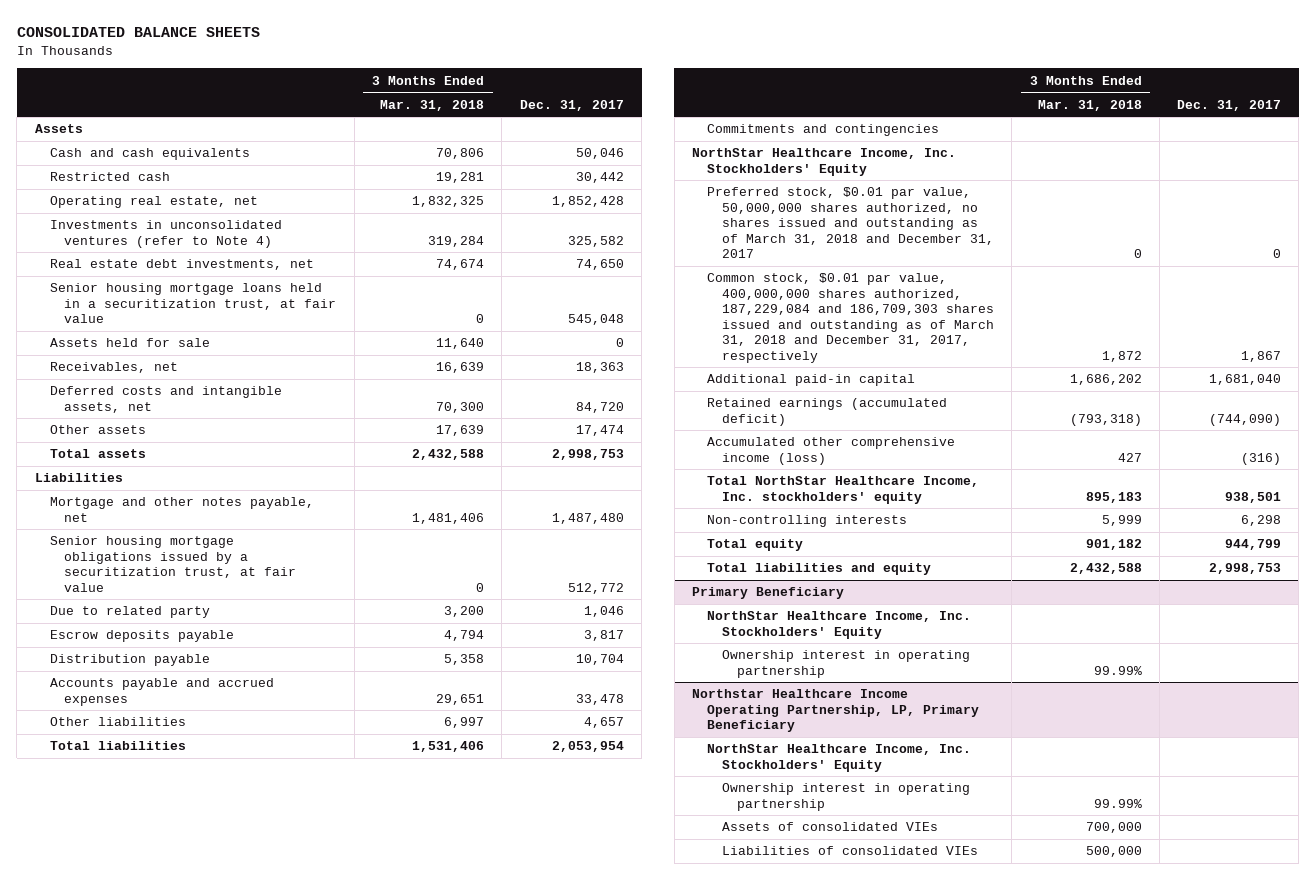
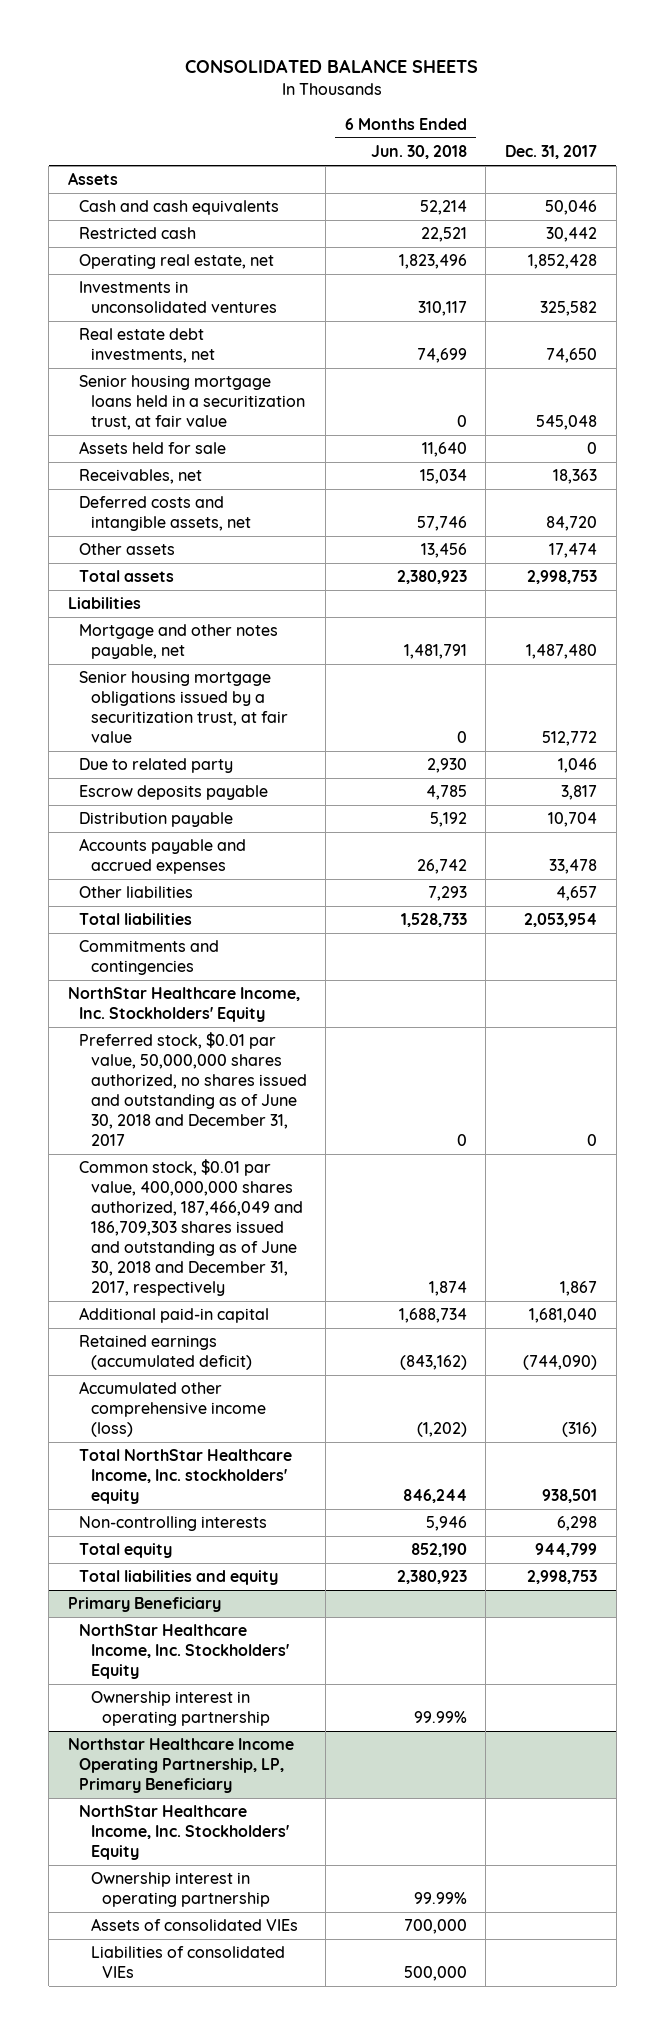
- | 3 Months Ended Mar. 31, 2018 | Dec. 31, 2017
+ | 6 Months Ended Jun. 30, 2018 | Dec. 31, 2017
- Investments in unconsolidated ventures (refer to Note 4) | 319,284 | 325,582
+ Investments in unconsolidated ventures | 310,117 | 325,582
- Preferred stock, $0.01 par value, 50,000,000 shares authorized, no shares issued and outstanding as of March 31, 2018 and December 31, 2017 | 0 | 0
- Common stock, $0.01 par value, 400,000,000 shares authorized, 187,229,084 and 186,709,303 shares issued and outstanding as of March 31, 2018 and December 31, 2017, respectively | 1,872 | 1,867
+ Preferred stock, $0.01 par value, 50,000,000 shares authorized, no shares issued and outstanding as of June 30, 2018 and December 31, 2017 | 0 | 0
+ Common stock, $0.01 par value, 400,000,000 shares authorized, 187,466,049 and 186,709,303 shares issued and outstanding as of June 30, 2018 and December 31, 2017, respectively | 1,874 | 1,867

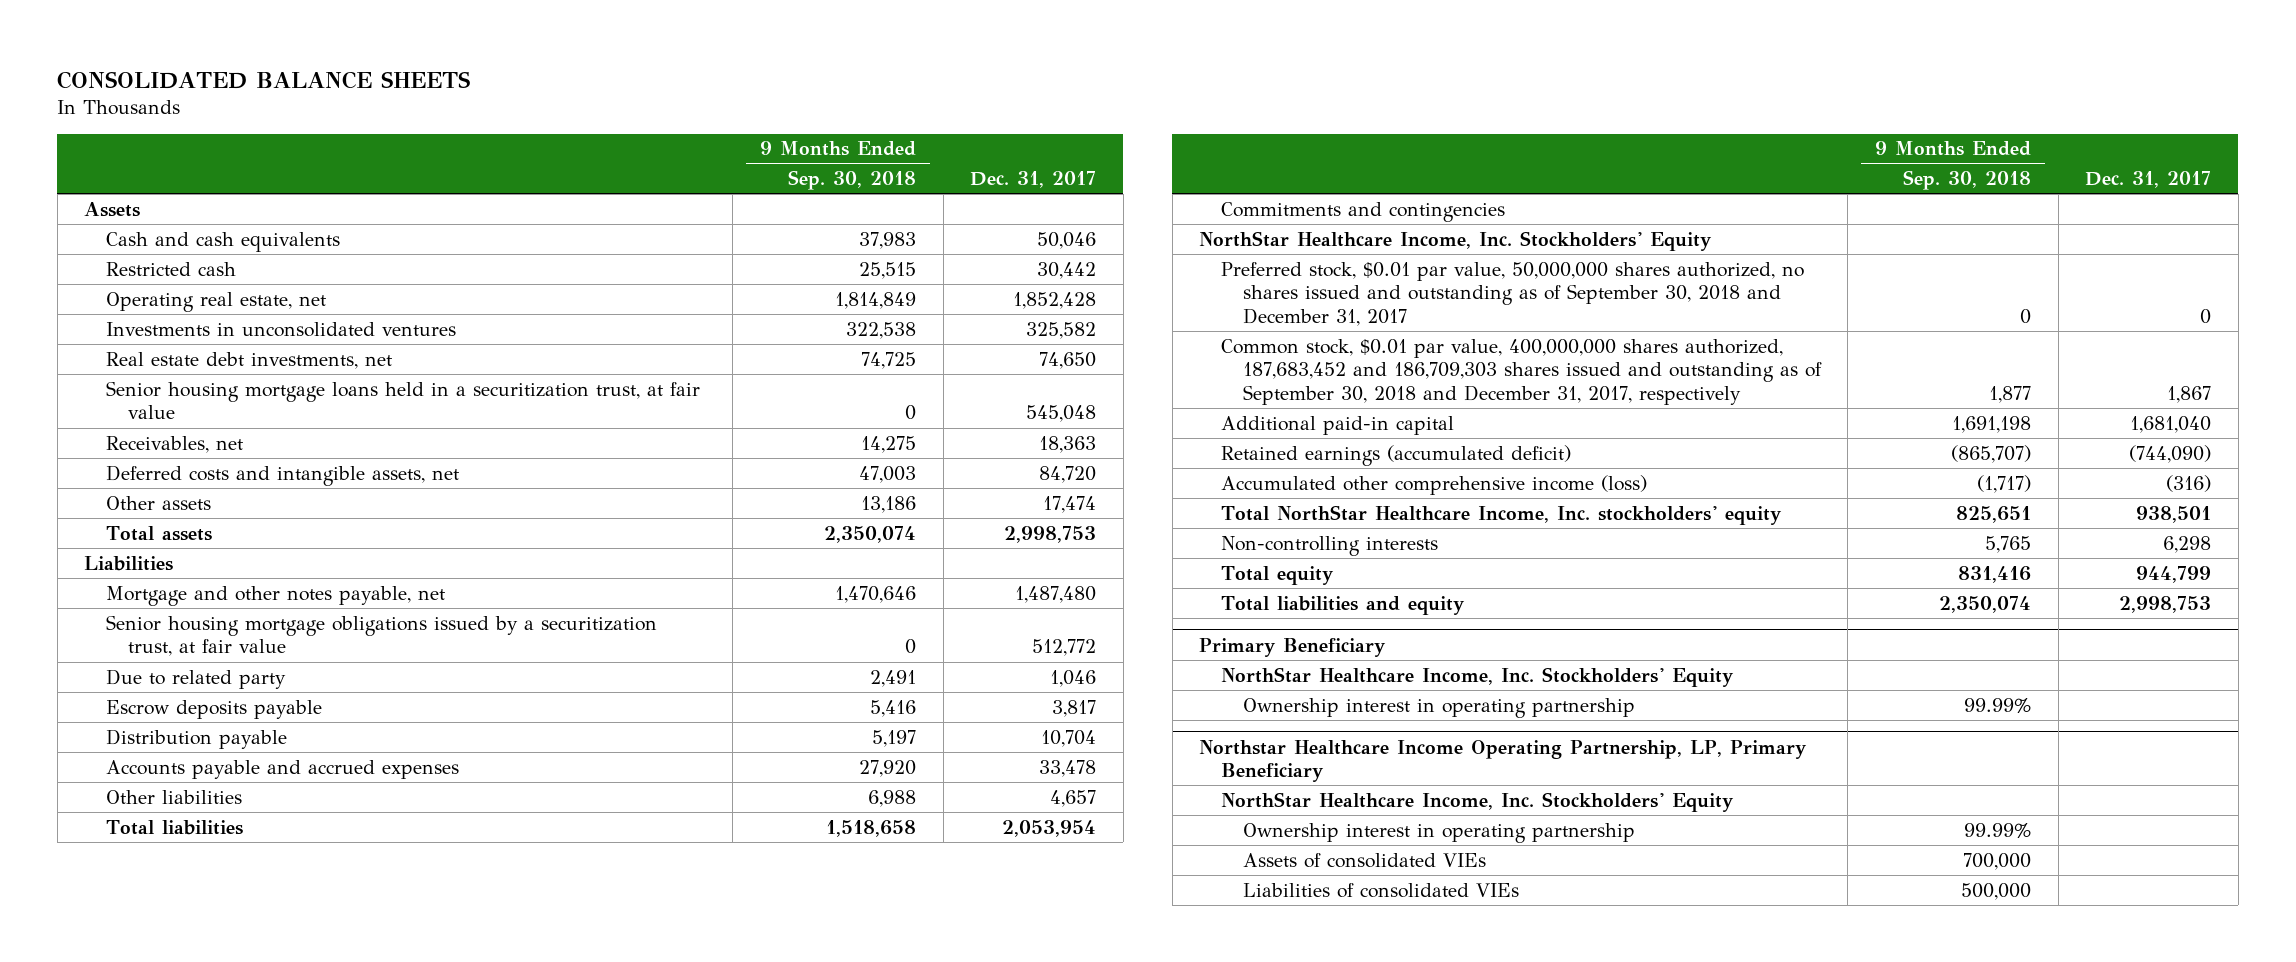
- | 6 Months Ended Jun. 30, 2018 | Dec. 31, 2017
+ | 9 Months Ended Sep. 30, 2018 | Dec. 31, 2017
- Assets held for sale | 11,640 | 0
- Preferred stock, $0.01 par value, 50,000,000 shares authorized, no shares issued and outstanding as of June 30, 2018 and December 31, 2017 | 0 | 0
- Common stock, $0.01 par value, 400,000,000 shares authorized, 187,466,049 and 186,709,303 shares issued and outstanding as of June 30, 2018 and December 31, 2017, respectively | 1,874 | 1,867
+ Preferred stock, $0.01 par value, 50,000,000 shares authorized, no shares issued and outstanding as of September 30, 2018 and December 31, 2017 | 0 | 0
+ Common stock, $0.01 par value, 400,000,000 shares authorized, 187,683,452 and 186,709,303 shares issued and outstanding as of September 30, 2018 and December 31, 2017, respectively | 1,877 | 1,867

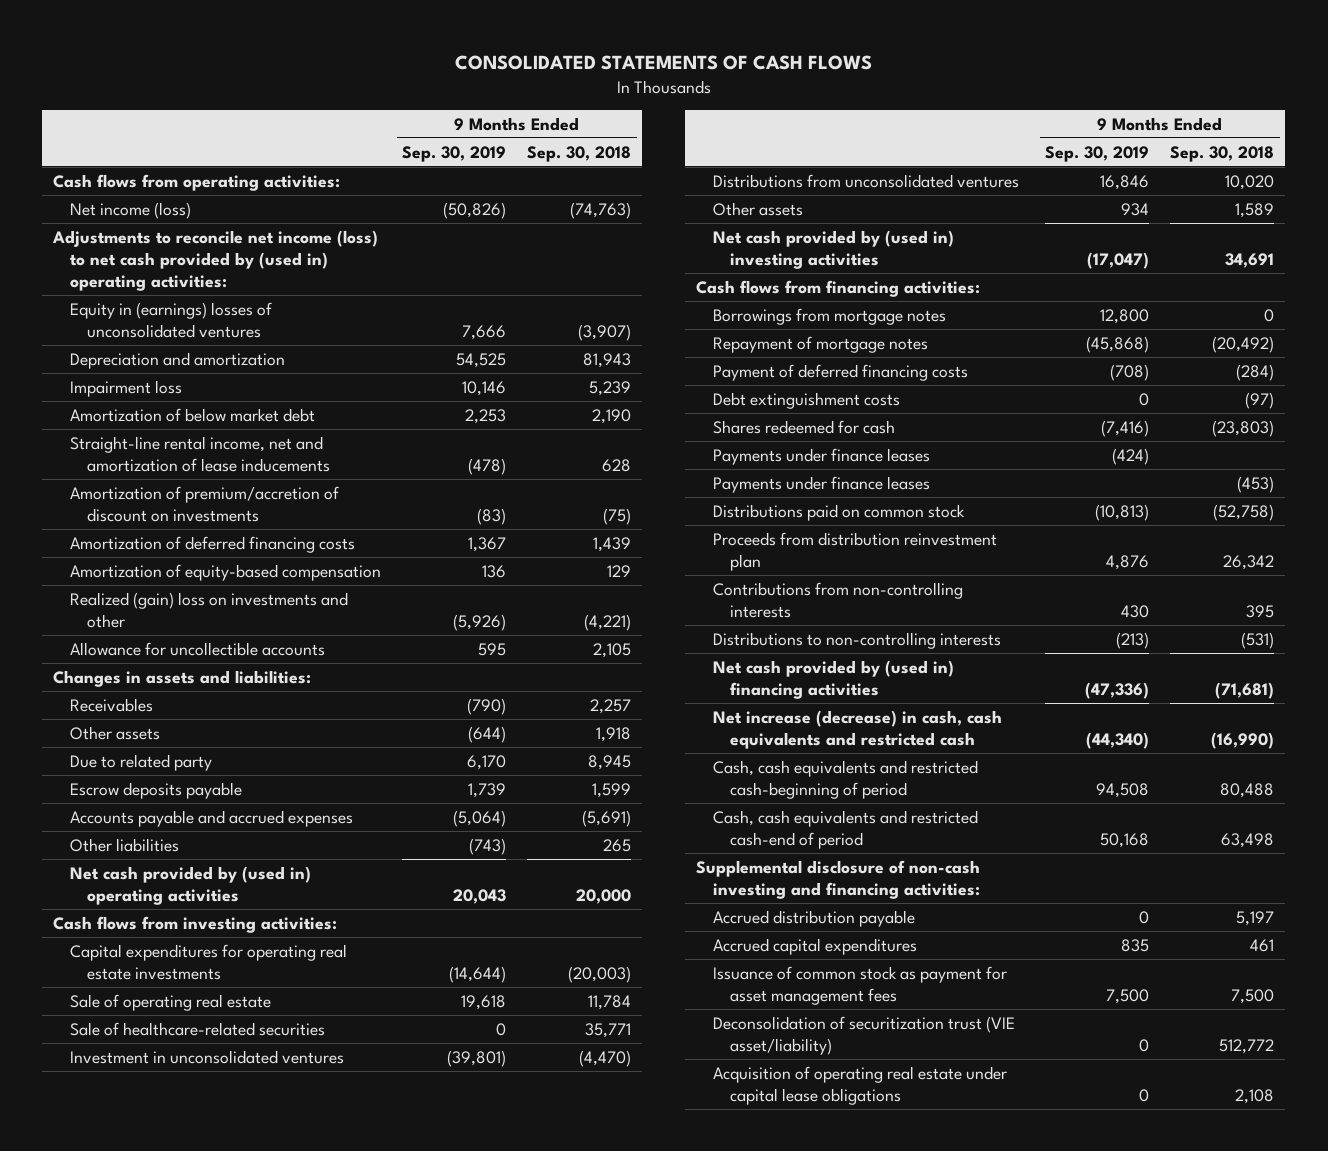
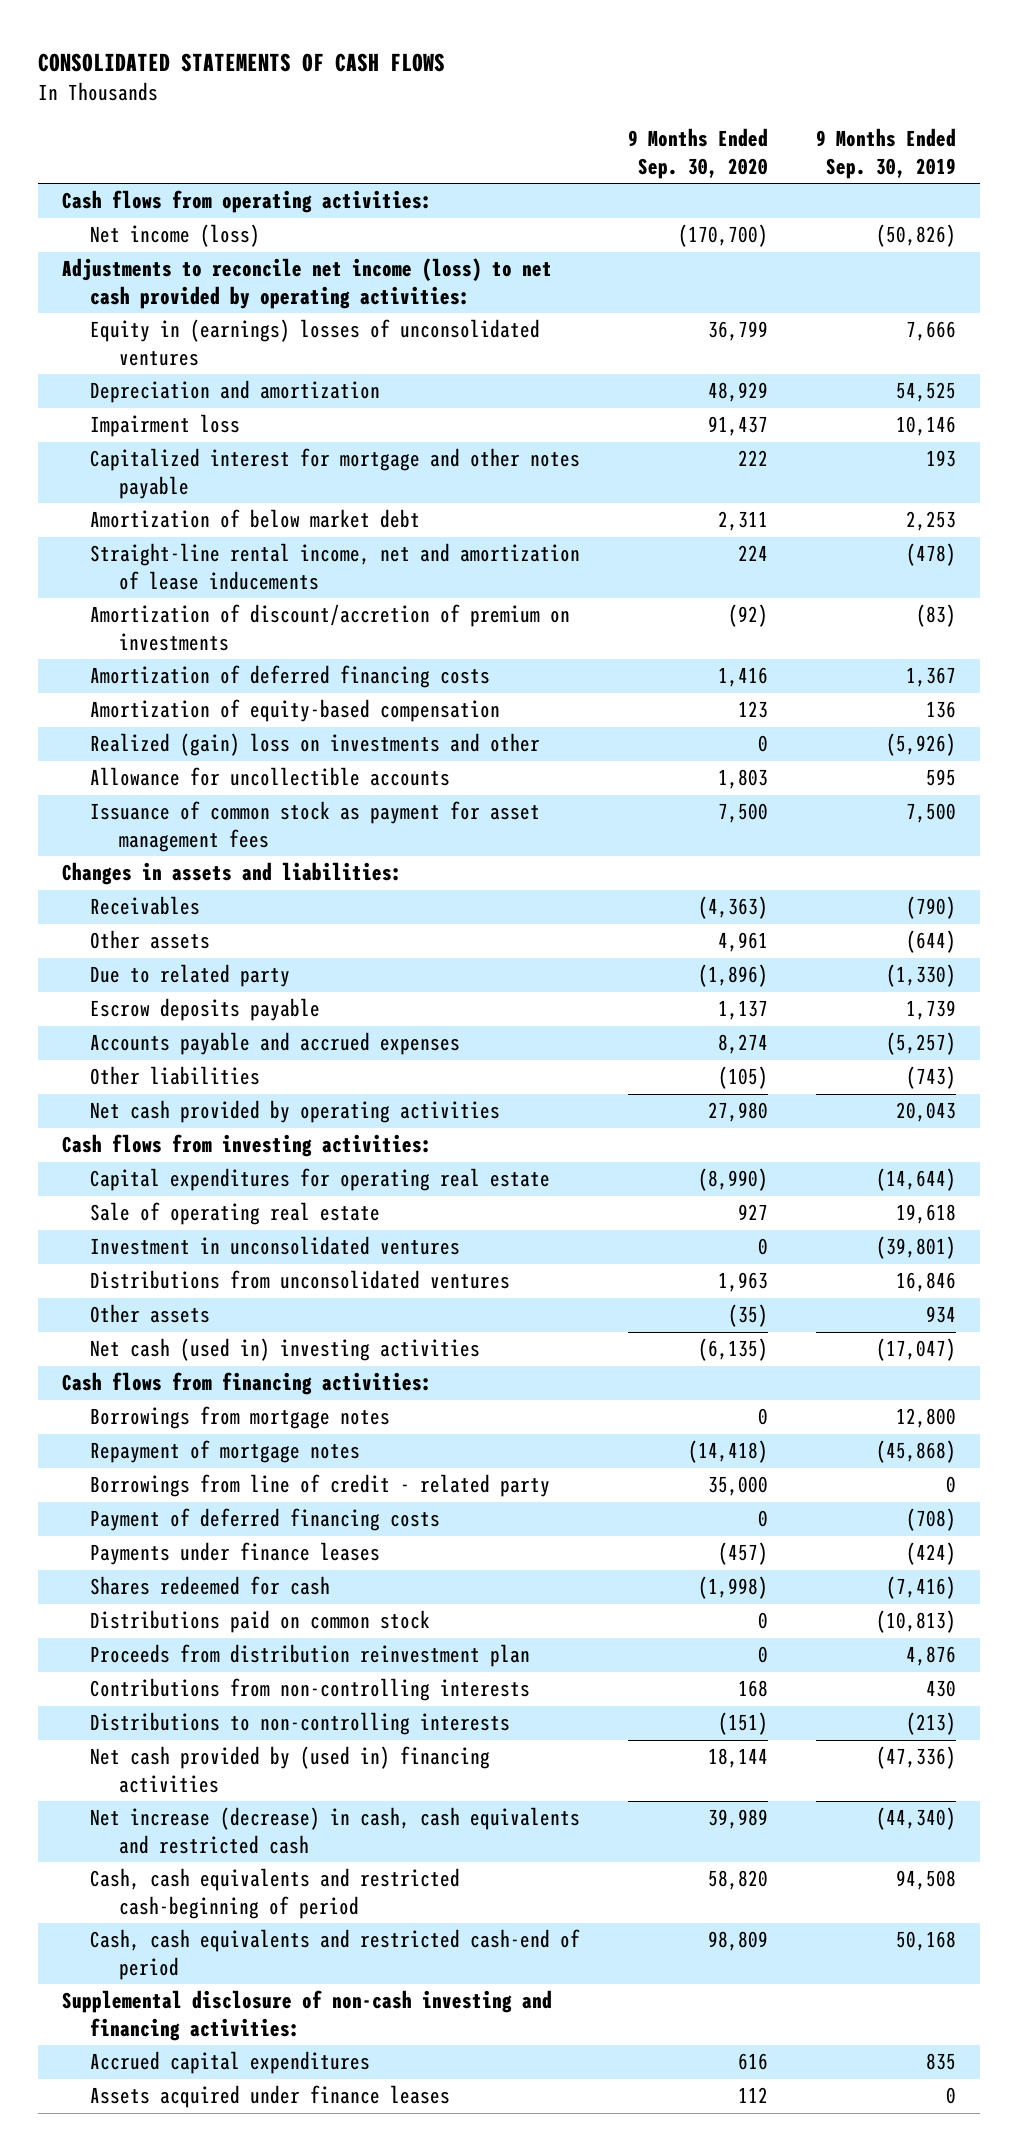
- | 9 Months Ended Sep. 30, 2019 | 9 Months Ended Sep. 30, 2018
+ | 9 Months Ended Sep. 30, 2020 | 9 Months Ended Sep. 30, 2019
- Adjustments to reconcile net income (loss) to net cash provided by (used in) operating activities:
+ Adjustments to reconcile net income (loss) to net cash provided by operating activities:
+ Capitalized interest for mortgage and other notes payable | 222 | 193
- Amortization of premium/accretion of discount on investments | (83) | (75)
+ Amortization of discount/accretion of premium on investments | (92) | (83)
moved up: Issuance of common stock as payment for asset management fees | 7,500 | 7,500
- Due to related party | 6,170 | 8,945
+ Due to related party | (1,896) | (1,330)
- Accounts payable and accrued expenses | (5,064) | (5,691)
+ Accounts payable and accrued expenses | 8,274 | (5,257)
- Net cash provided by (used in) operating activities | 20,043 | 20,000
+ Net cash provided by operating activities | 27,980 | 20,043
- Capital expenditures for operating real estate investments | (14,644) | (20,003)
+ Capital expenditures for operating real estate | (8,990) | (14,644)
- Sale of healthcare-related securities | 0 | 35,771
- Net cash provided by (used in) investing activities | (17,047) | 34,691
+ Net cash (used in) investing activities | (6,135) | (17,047)
+ Borrowings from line of credit - related party | 35,000 | 0
- Debt extinguishment costs | 0 | (97)
- Payments under finance leases | | (453)
moved down: Shares redeemed for cash | (1,998) | (7,416)
- Accrued distribution payable | 0 | 5,197
- Deconsolidation of securitization trust (VIE asset/liability) | 0 | 512,772
- Acquisition of operating real estate under capital lease obligations | 0 | 2,108
+ Assets acquired under finance leases | 112 | 0

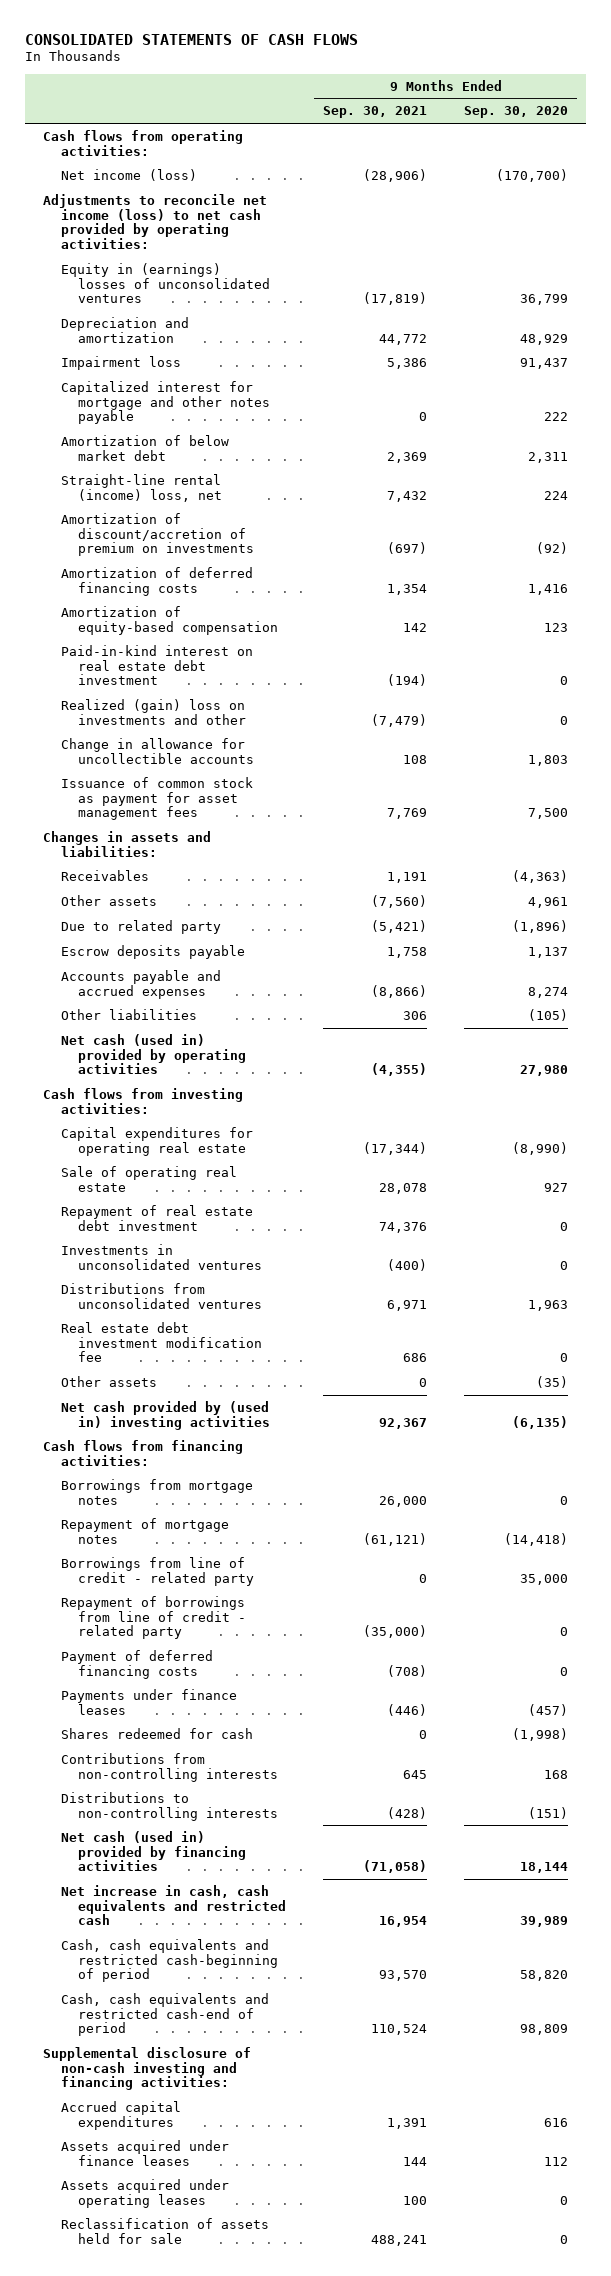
- | 9 Months Ended Sep. 30, 2020 | 9 Months Ended Sep. 30, 2019
+ | 9 Months Ended Sep. 30, 2021 | 9 Months Ended Sep. 30, 2020
- Straight-line rental income, net and amortization of lease inducements | 224 | (478)
+ Straight-line rental (income) loss, net | 7,432 | 224
+ Paid-in-kind interest on real estate debt investment | (194) | 0
- Allowance for uncollectible accounts | 1,803 | 595
+ Change in allowance for uncollectible accounts | 108 | 1,803
- Net cash provided by operating activities | 27,980 | 20,043
+ Net cash (used in) provided by operating activities | (4,355) | 27,980
- Investment in unconsolidated ventures | 0 | (39,801)
+ Repayment of real estate debt investment | 74,376 | 0
+ Investments in unconsolidated ventures | (400) | 0
+ Real estate debt investment modification fee | 686 | 0
- Net cash (used in) investing activities | (6,135) | (17,047)
+ Net cash provided by (used in) investing activities | 92,367 | (6,135)
+ Repayment of borrowings from line of credit - related party | (35,000) | 0
- Distributions paid on common stock | 0 | (10,813)
- Proceeds from distribution reinvestment plan | 0 | 4,876
- Net cash provided by (used in) financing activities | 18,144 | (47,336)
- Net increase (decrease) in cash, cash equivalents and restricted cash | 39,989 | (44,340)
+ Net cash (used in) provided by financing activities | (71,058) | 18,144
+ Net increase in cash, cash equivalents and restricted cash | 16,954 | 39,989
+ Assets acquired under operating leases | 100 | 0
+ Reclassification of assets held for sale | 488,241 | 0

